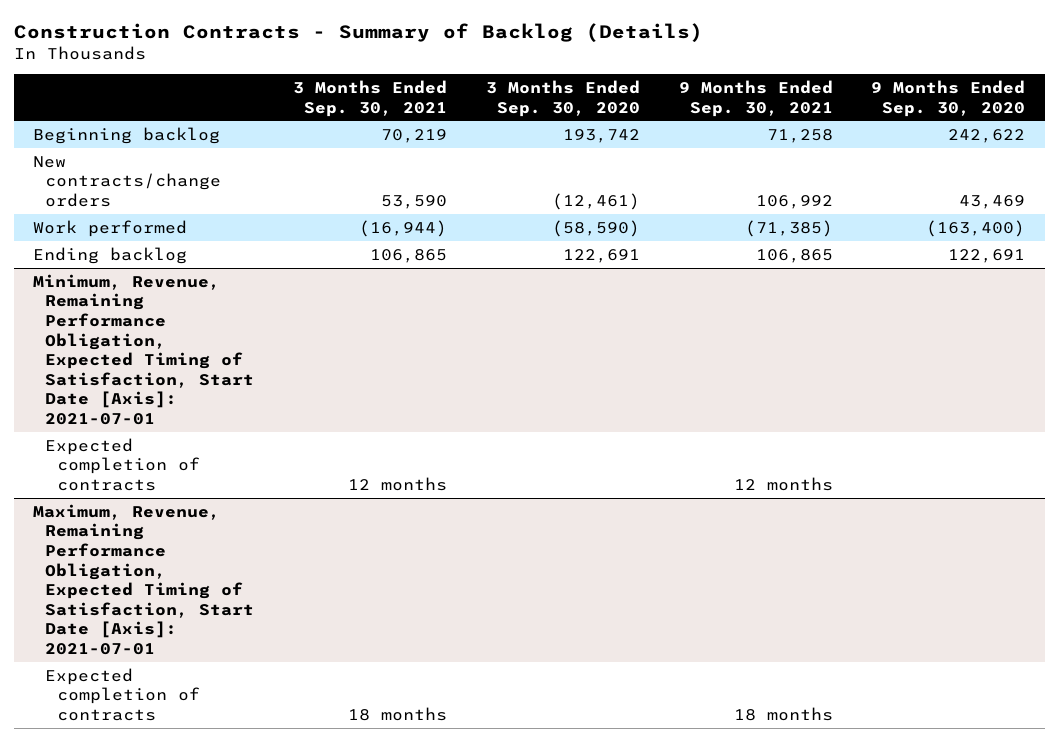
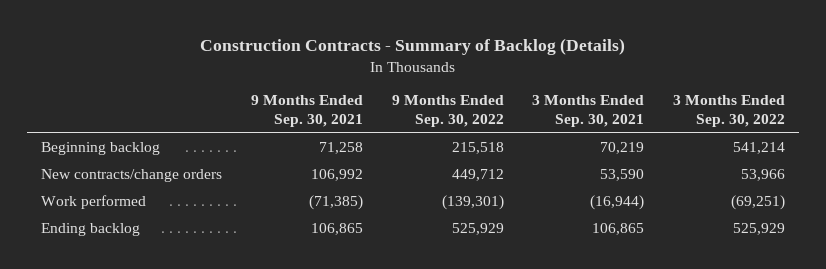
- | 3 Months Ended Sep. 30, 2021 | 3 Months Ended Sep. 30, 2020 | 9 Months Ended Sep. 30, 2021 | 9 Months Ended Sep. 30, 2020
+ | 9 Months Ended Sep. 30, 2021 | 9 Months Ended Sep. 30, 2022 | 3 Months Ended Sep. 30, 2021 | 3 Months Ended Sep. 30, 2022
- Minimum, Revenue, Remaining Performance Obligation, Expected Timing of Satisfaction, Start Date [Axis]: 2021-07-01
- Expected completion of contracts | 12 months | | 12 months |
- Maximum, Revenue, Remaining Performance Obligation, Expected Timing of Satisfaction, Start Date [Axis]: 2021-07-01
- Expected completion of contracts | 18 months | | 18 months |

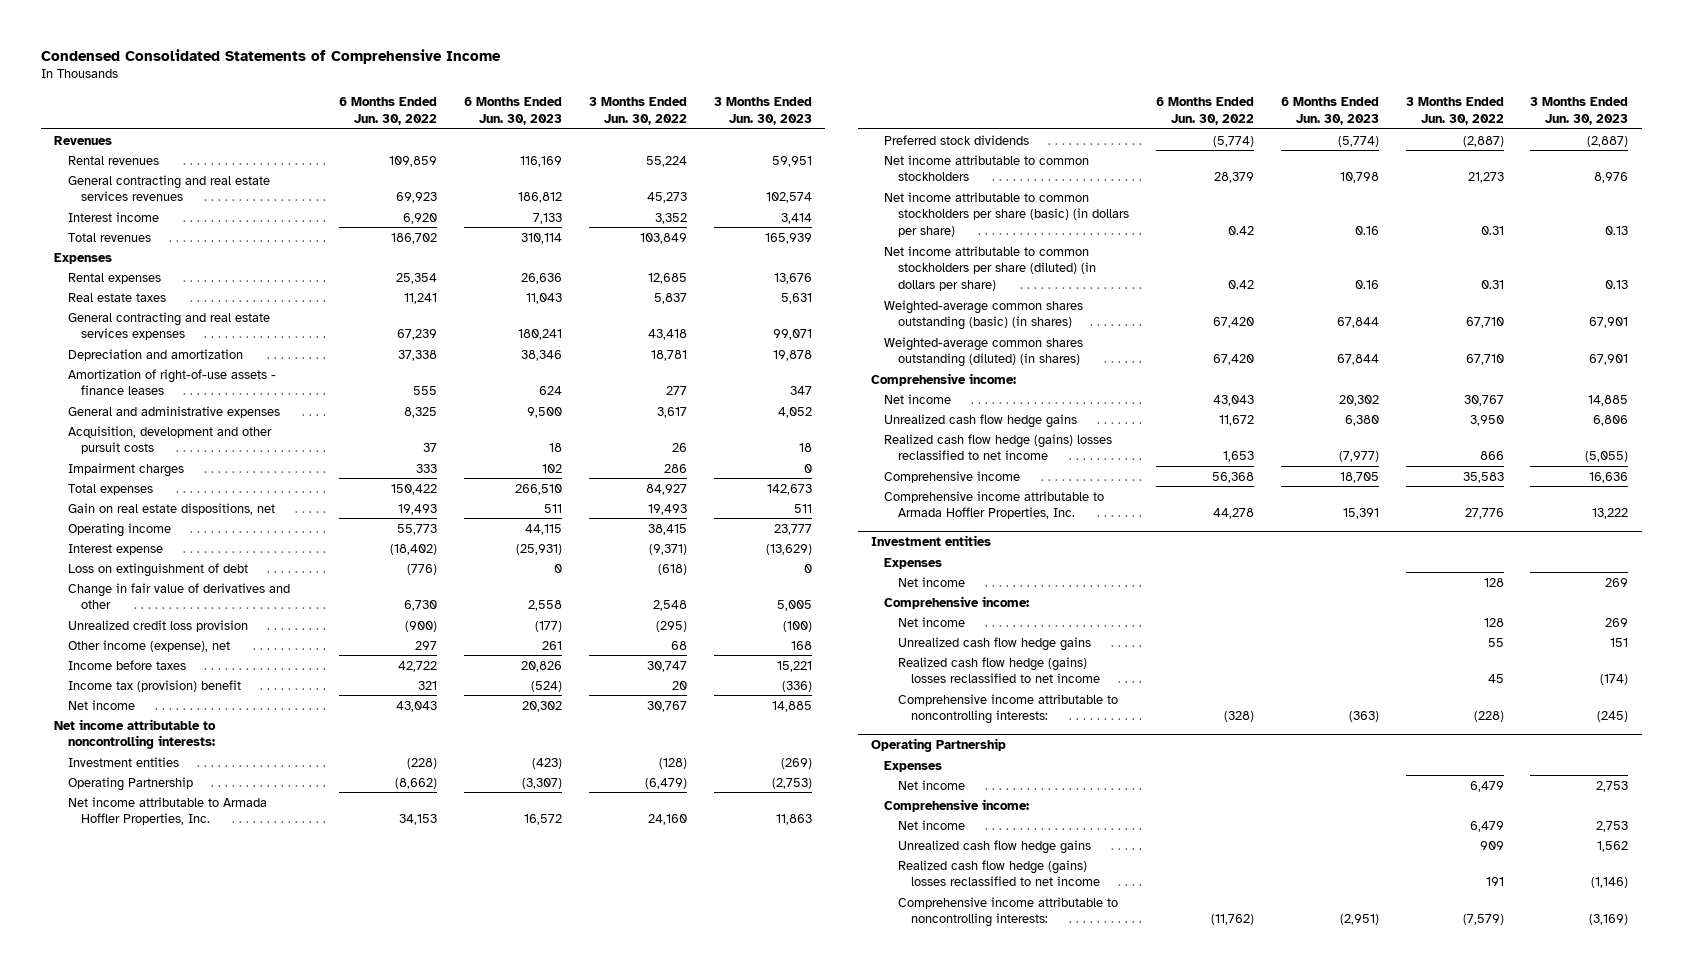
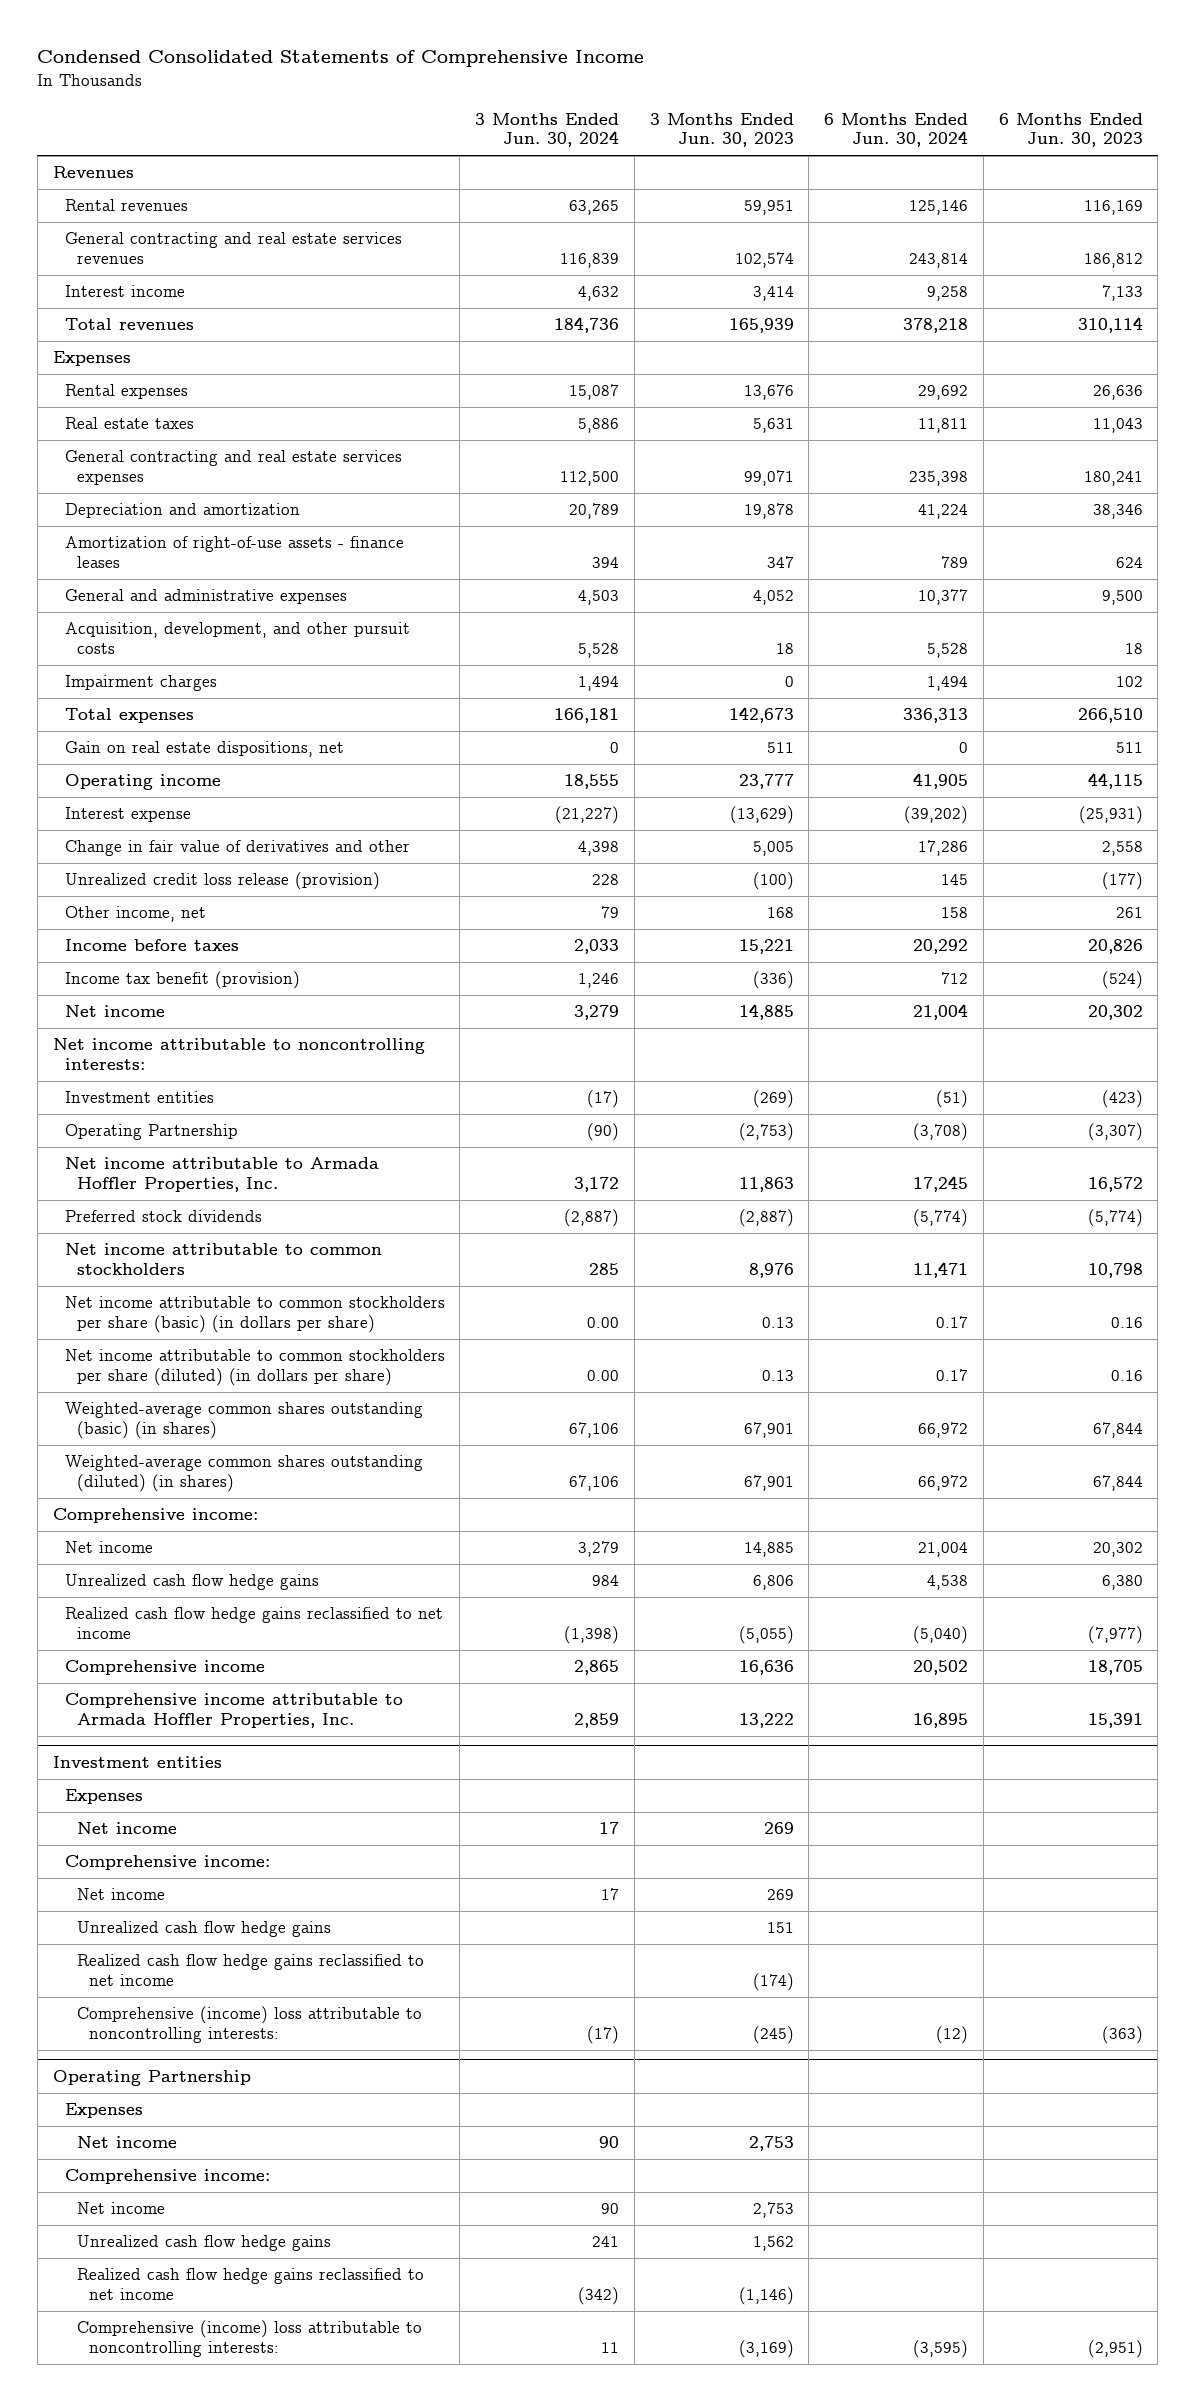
- | 6 Months Ended Jun. 30, 2022 | 6 Months Ended Jun. 30, 2023 | 3 Months Ended Jun. 30, 2022 | 3 Months Ended Jun. 30, 2023
+ | 3 Months Ended Jun. 30, 2024 | 3 Months Ended Jun. 30, 2023 | 6 Months Ended Jun. 30, 2024 | 6 Months Ended Jun. 30, 2023
- Acquisition, development and other pursuit costs | 37 | 18 | 26 | 18
+ Acquisition, development, and other pursuit costs | 5,528 | 18 | 5,528 | 18
- Loss on extinguishment of debt | (776) | 0 | (618) | 0
- Unrealized credit loss provision | (900) | (177) | (295) | (100)
- Other income (expense), net | 297 | 261 | 68 | 168
+ Unrealized credit loss release (provision) | 228 | (100) | 145 | (177)
+ Other income, net | 79 | 168 | 158 | 261
- Income tax (provision) benefit | 321 | (524) | 20 | (336)
+ Income tax benefit (provision) | 1,246 | (336) | 712 | (524)
- Realized cash flow hedge (gains) losses reclassified to net income | 1,653 | (7,977) | 866 | (5,055)
+ Realized cash flow hedge gains reclassified to net income | (1,398) | (5,055) | (5,040) | (7,977)
@ Investment entities
- Realized cash flow hedge (gains) losses reclassified to net income | | | 45 | (174)
- Comprehensive income attributable to noncontrolling interests: | (328) | (363) | (228) | (245)
+ Realized cash flow hedge gains reclassified to net income | | (174) | |
+ Comprehensive (income) loss attributable to noncontrolling interests: | (17) | (245) | (12) | (363)
@ Operating Partnership
- Realized cash flow hedge (gains) losses reclassified to net income | | | 191 | (1,146)
- Comprehensive income attributable to noncontrolling interests: | (11,762) | (2,951) | (7,579) | (3,169)
+ Realized cash flow hedge gains reclassified to net income | (342) | (1,146) | |
+ Comprehensive (income) loss attributable to noncontrolling interests: | 11 | (3,169) | (3,595) | (2,951)

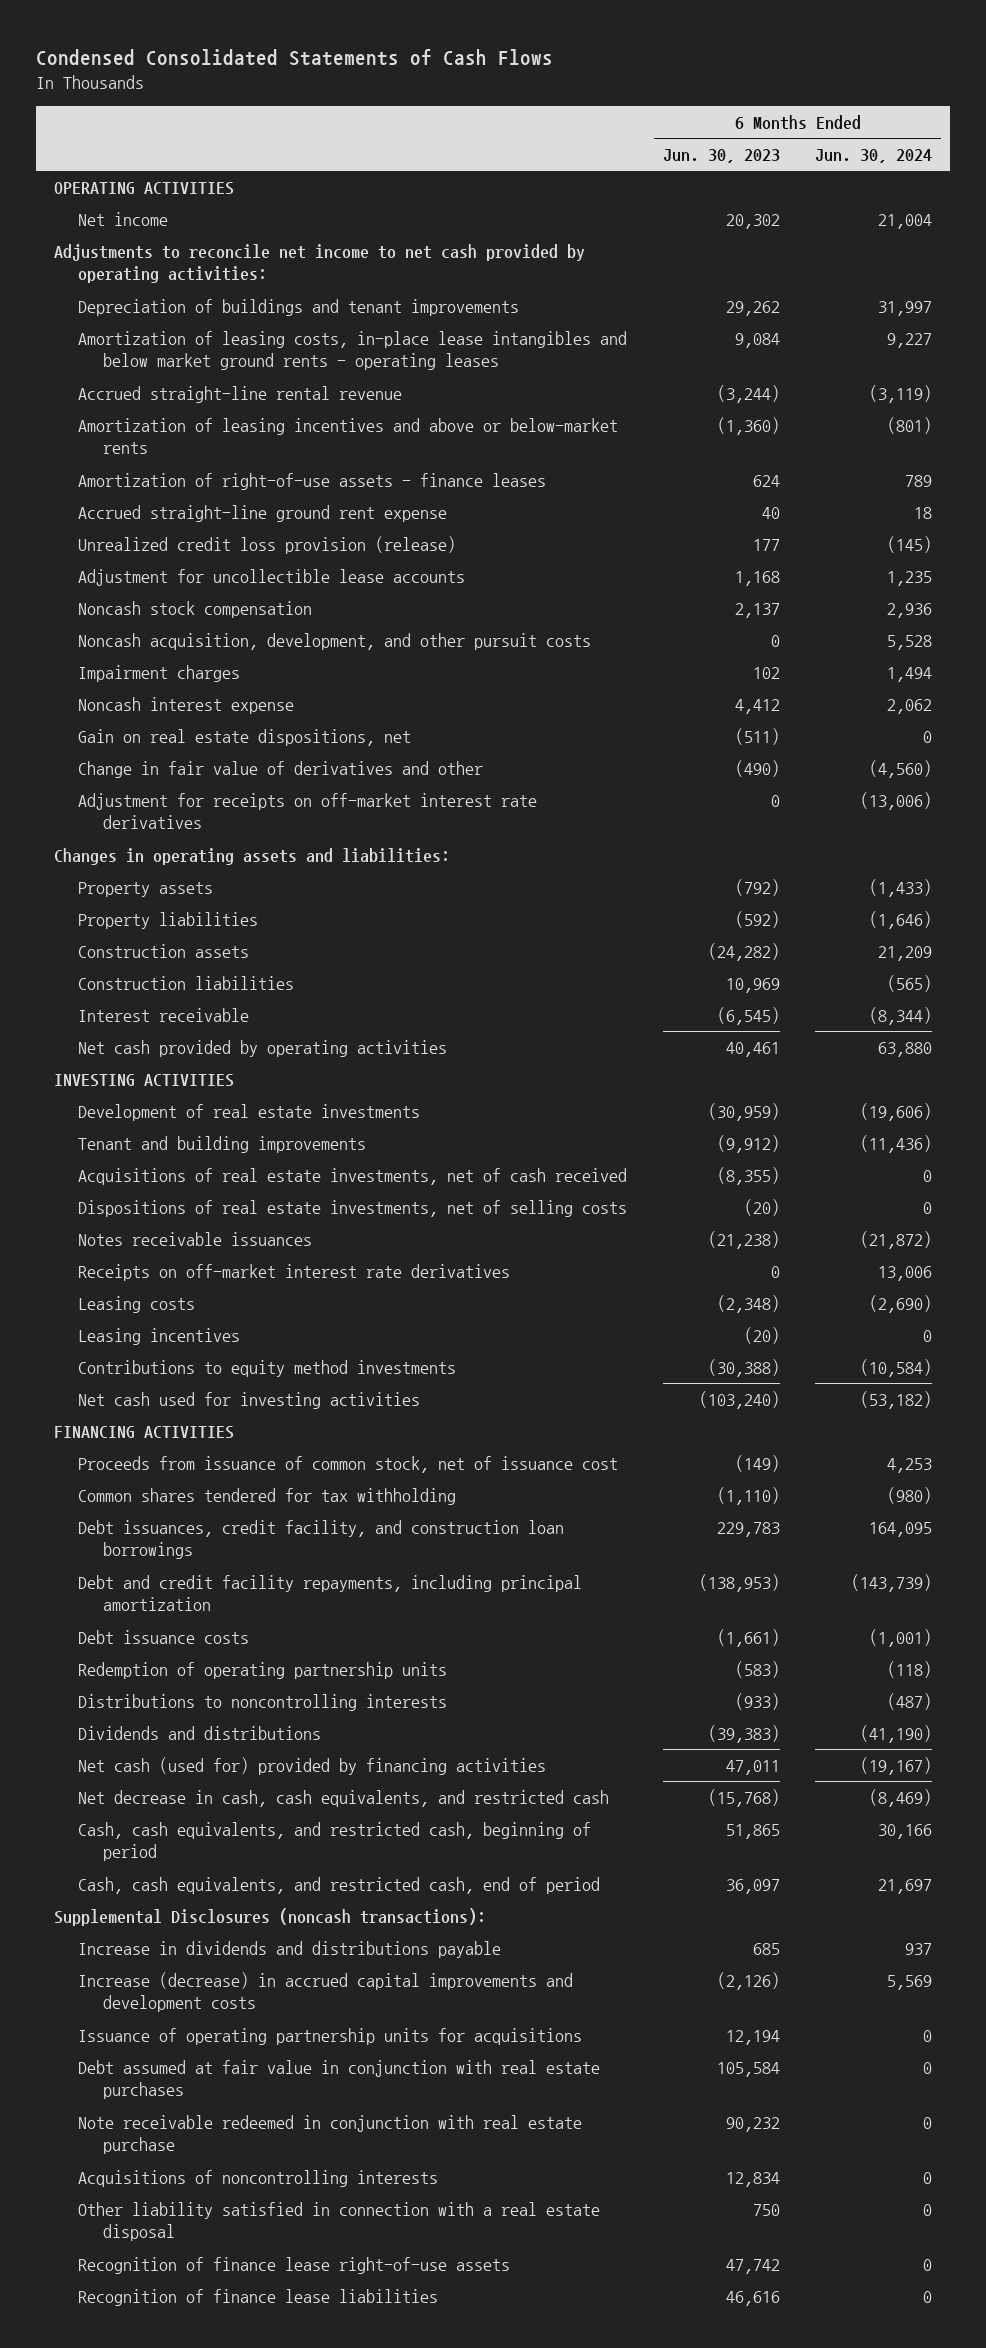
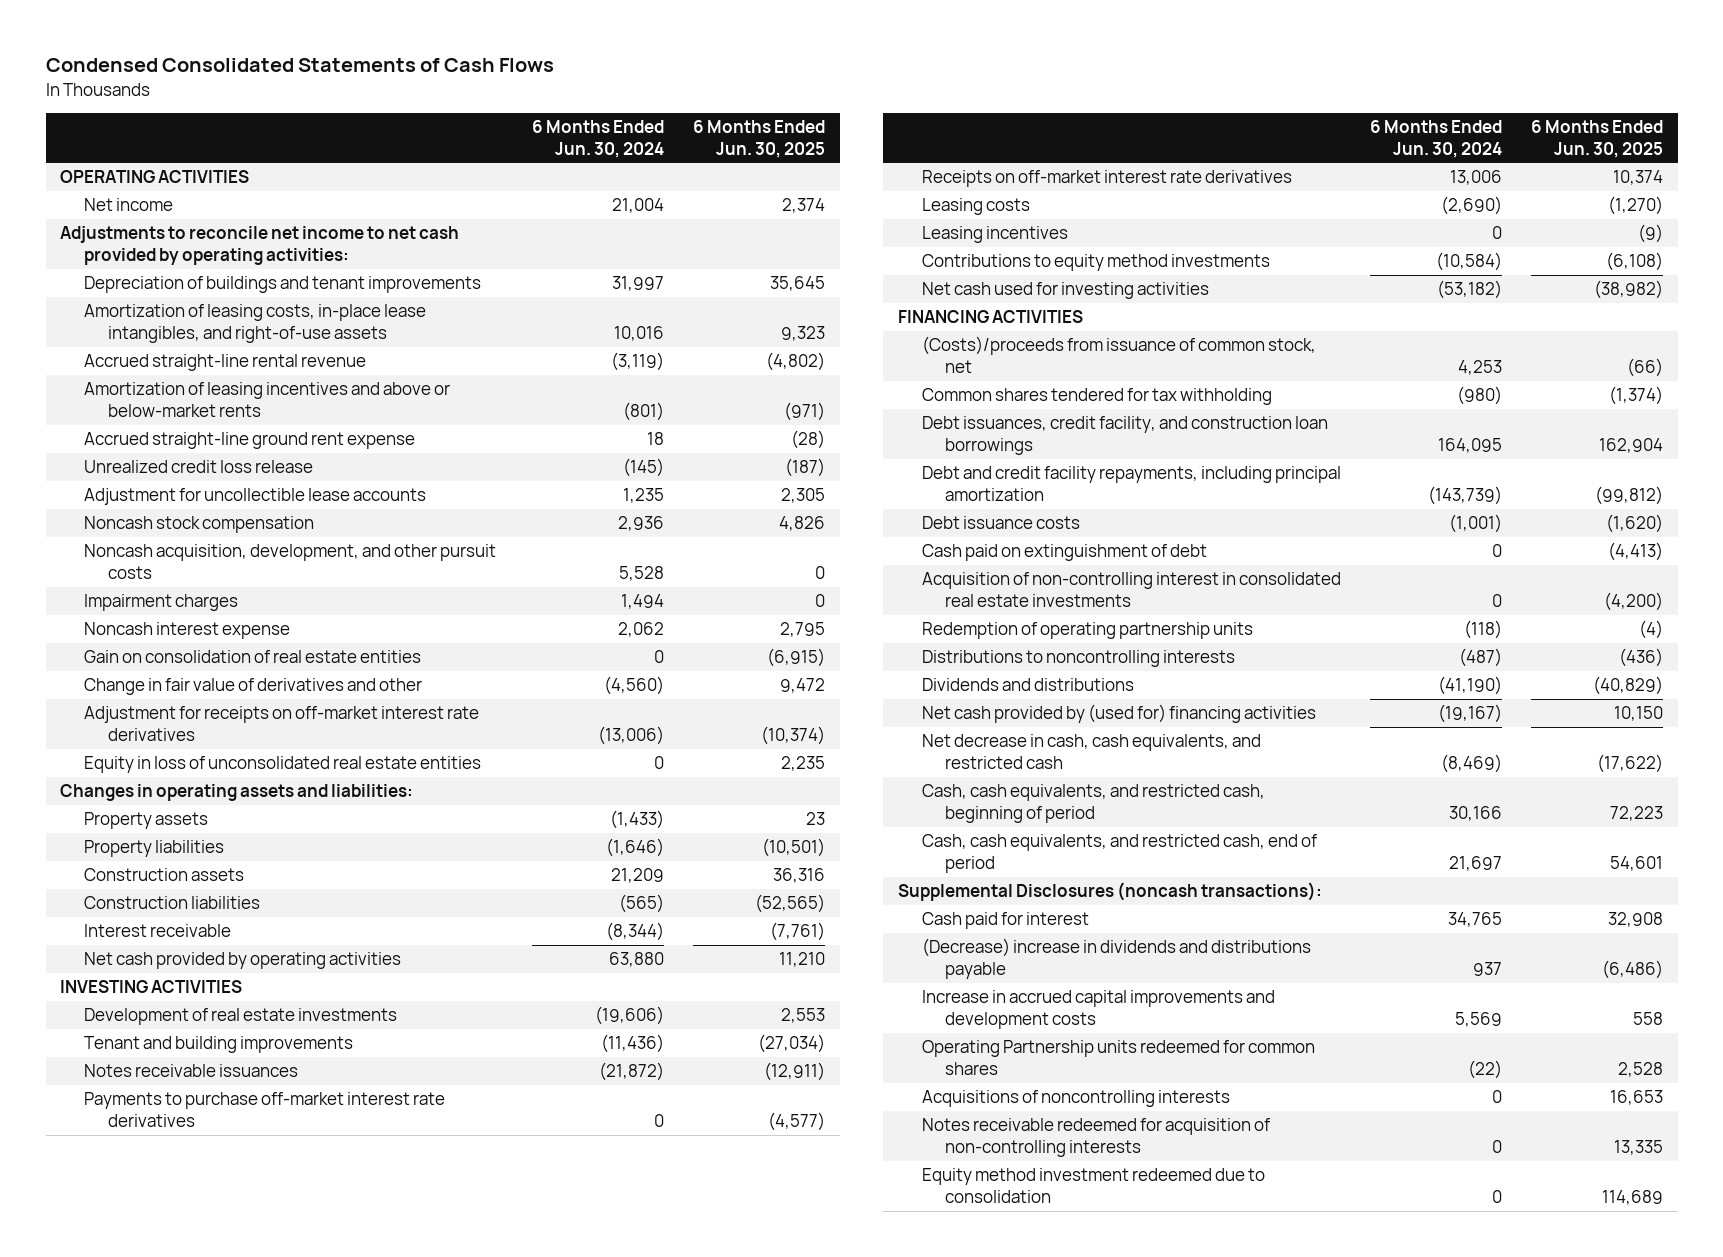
- | 6 Months Ended Jun. 30, 2023 | 6 Months Ended Jun. 30, 2024
+ | 6 Months Ended Jun. 30, 2024 | 6 Months Ended Jun. 30, 2025
- Amortization of leasing costs, in-place lease intangibles and below market ground rents - operating leases | 9,084 | 9,227
+ Amortization of leasing costs, in-place lease intangibles, and right-of-use assets | 10,016 | 9,323
- Amortization of right-of-use assets - finance leases | 624 | 789
- Unrealized credit loss provision (release) | 177 | (145)
+ Unrealized credit loss release | (145) | (187)
- Gain on real estate dispositions, net | (511) | 0
+ Gain on consolidation of real estate entities | 0 | (6,915)
+ Equity in loss of unconsolidated real estate entities | 0 | 2,235
- Acquisitions of real estate investments, net of cash received | (8,355) | 0
- Dispositions of real estate investments, net of selling costs | (20) | 0
+ Payments to purchase off-market interest rate derivatives | 0 | (4,577)
- Proceeds from issuance of common stock, net of issuance cost | (149) | 4,253
+ (Costs)/proceeds from issuance of common stock, net | 4,253 | (66)
+ Cash paid on extinguishment of debt | 0 | (4,413)
+ Acquisition of non-controlling interest in consolidated real estate investments | 0 | (4,200)
- Net cash (used for) provided by financing activities | 47,011 | (19,167)
+ Net cash provided by (used for) financing activities | (19,167) | 10,150
- Increase in dividends and distributions payable | 685 | 937
- Increase (decrease) in accrued capital improvements and development costs | (2,126) | 5,569
- Issuance of operating partnership units for acquisitions | 12,194 | 0
- Debt assumed at fair value in conjunction with real estate purchases | 105,584 | 0
- Note receivable redeemed in conjunction with real estate purchase | 90,232 | 0
+ Cash paid for interest | 34,765 | 32,908
+ (Decrease) increase in dividends and distributions payable | 937 | (6,486)
+ Increase in accrued capital improvements and development costs | 5,569 | 558
+ Operating Partnership units redeemed for common shares | (22) | 2,528
- Other liability satisfied in connection with a real estate disposal | 750 | 0
- Recognition of finance lease right-of-use assets | 47,742 | 0
- Recognition of finance lease liabilities | 46,616 | 0
+ Notes receivable redeemed for acquisition of non-controlling interests | 0 | 13,335
+ Equity method investment redeemed due to consolidation | 0 | 114,689

